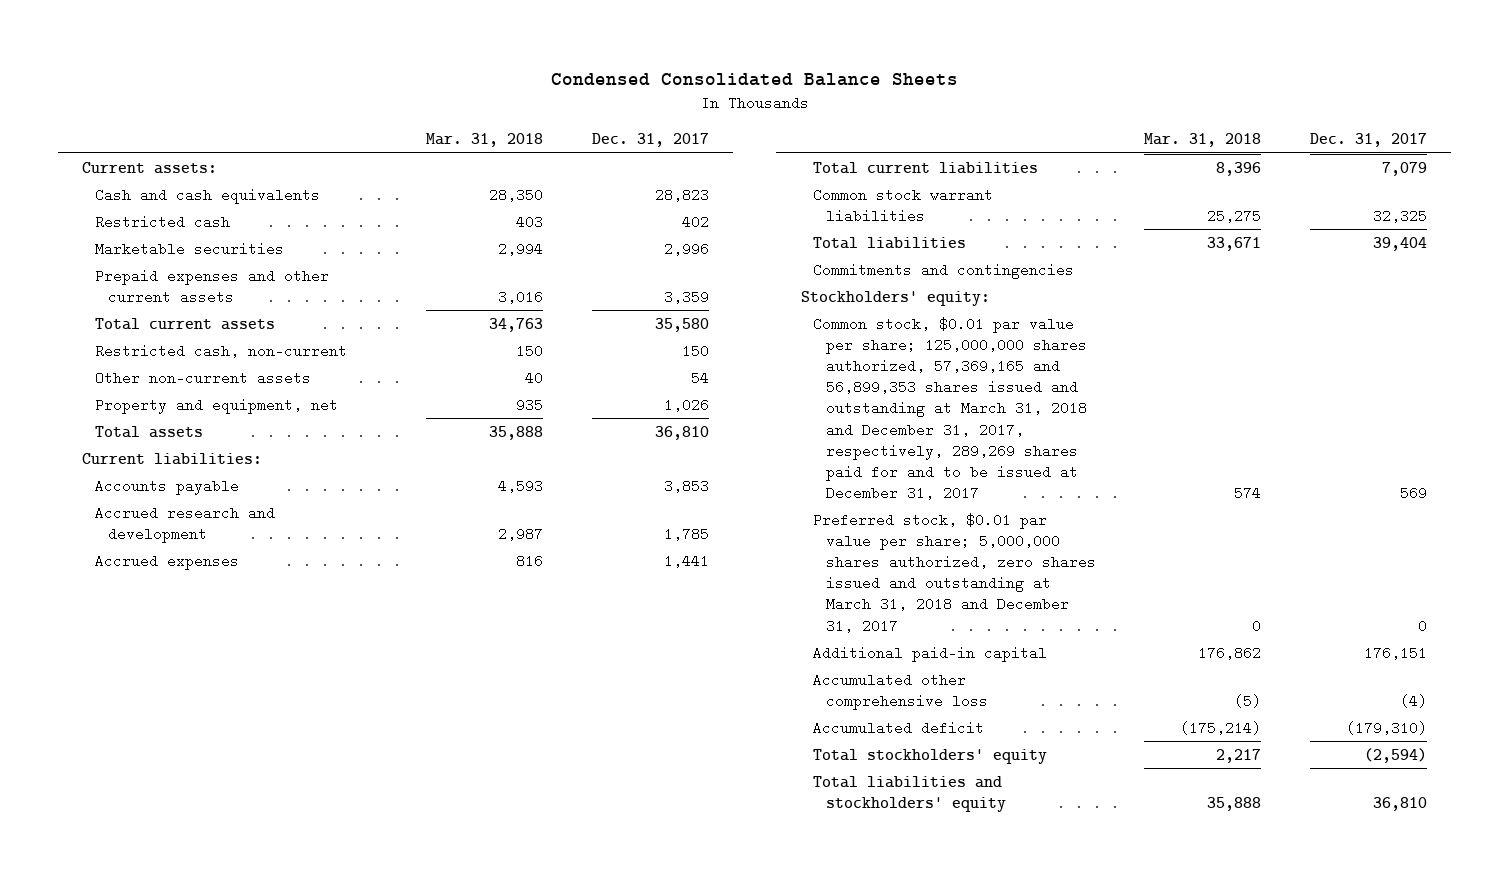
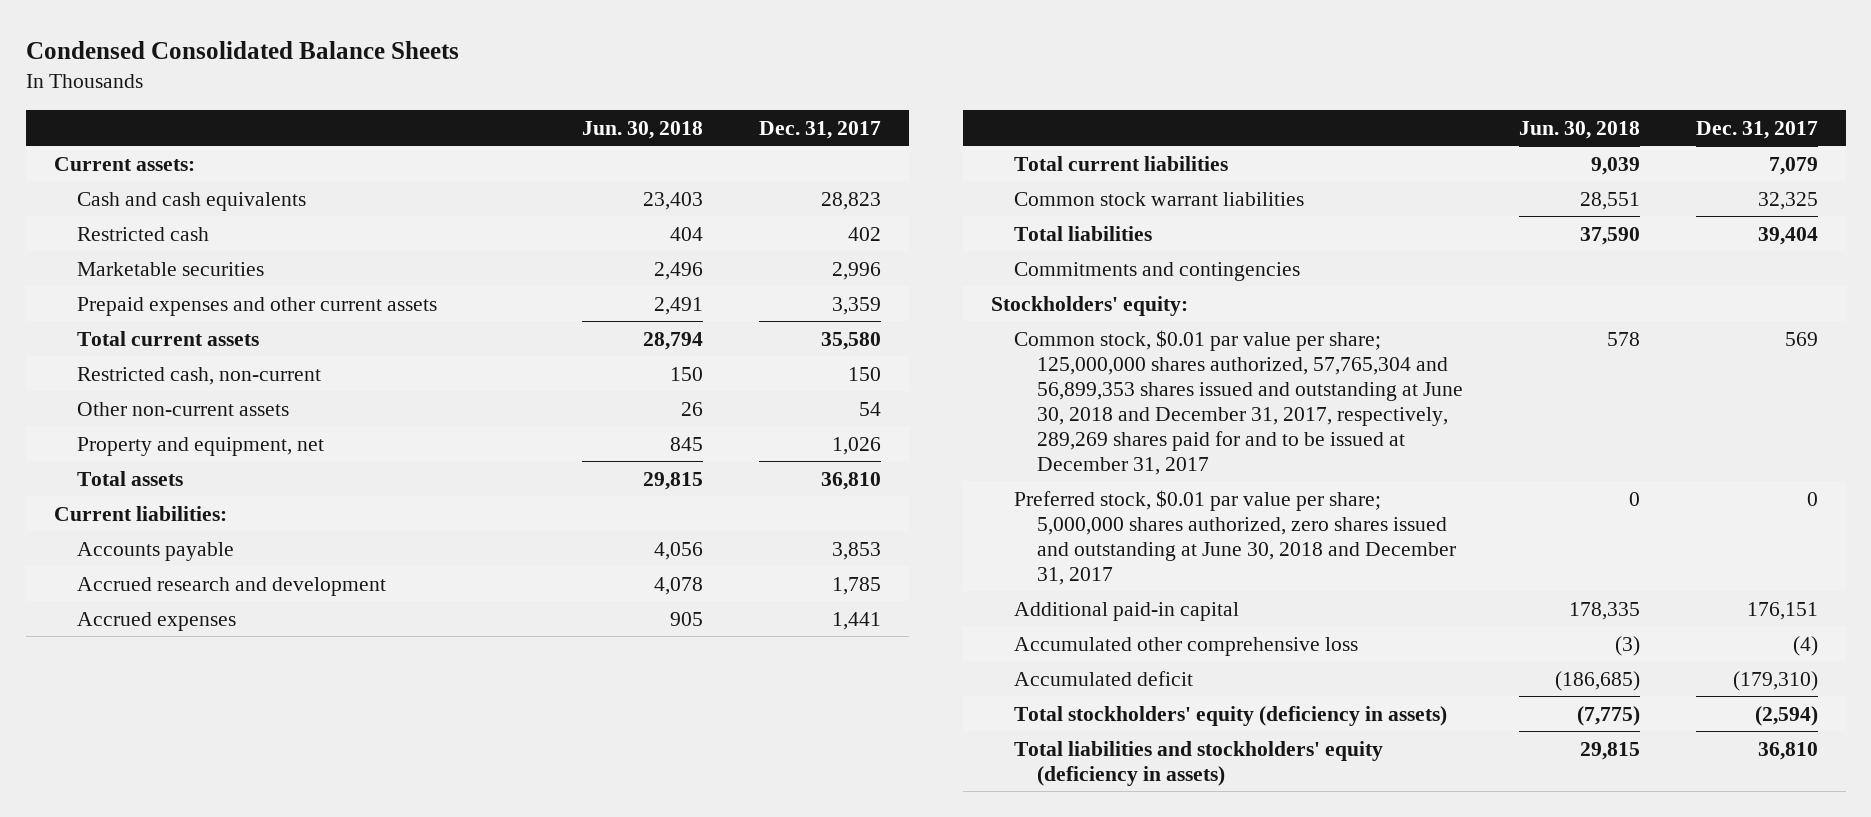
- | Mar. 31, 2018 | Dec. 31, 2017
+ | Jun. 30, 2018 | Dec. 31, 2017
- Common stock, $0.01 par value per share; 125,000,000 shares authorized, 57,369,165 and 56,899,353 shares issued and outstanding at March 31, 2018 and December 31, 2017, respectively, 289,269 shares paid for and to be issued at December 31, 2017 | 574 | 569
- Preferred stock, $0.01 par value per share; 5,000,000 shares authorized, zero shares issued and outstanding at March 31, 2018 and December 31, 2017 | 0 | 0
+ Common stock, $0.01 par value per share; 125,000,000 shares authorized, 57,765,304 and 56,899,353 shares issued and outstanding at June 30, 2018 and December 31, 2017, respectively, 289,269 shares paid for and to be issued at December 31, 2017 | 578 | 569
+ Preferred stock, $0.01 par value per share; 5,000,000 shares authorized, zero shares issued and outstanding at June 30, 2018 and December 31, 2017 | 0 | 0
- Total stockholders' equity | 2,217 | (2,594)
- Total liabilities and stockholders' equity | 35,888 | 36,810
+ Total stockholders' equity (deficiency in assets) | (7,775) | (2,594)
+ Total liabilities and stockholders' equity (deficiency in assets) | 29,815 | 36,810

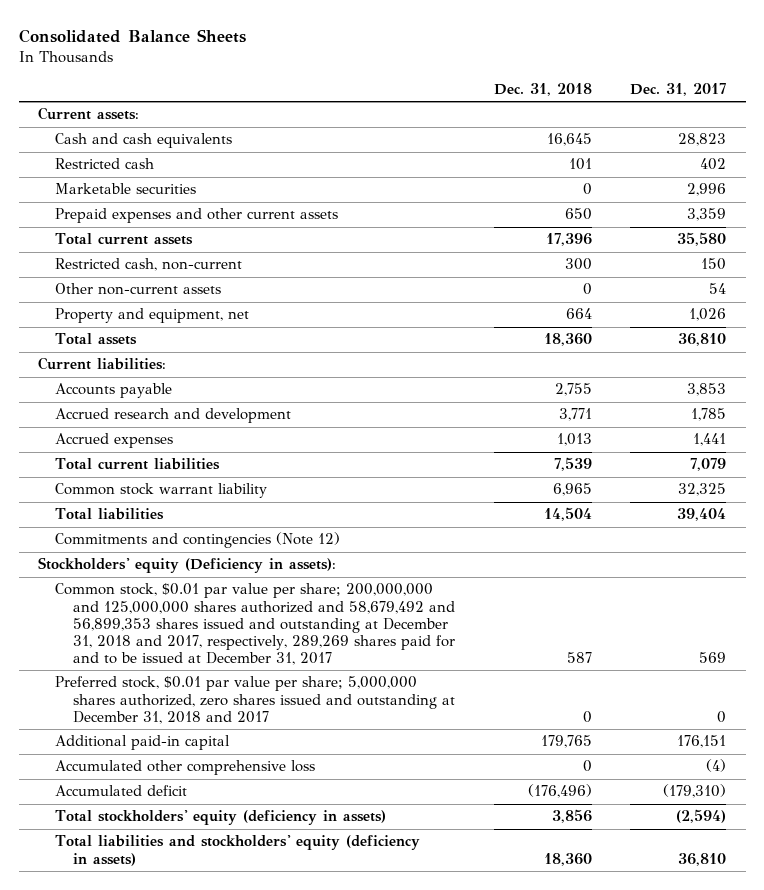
- Condensed Consolidated Balance Sheets
+ Consolidated Balance Sheets
- | Jun. 30, 2018 | Dec. 31, 2017
+ | Dec. 31, 2018 | Dec. 31, 2017
- Common stock warrant liabilities | 28,551 | 32,325
+ Common stock warrant liability | 6,965 | 32,325
- Commitments and contingencies
- Stockholders' equity:
- Common stock, $0.01 par value per share; 125,000,000 shares authorized, 57,765,304 and 56,899,353 shares issued and outstanding at June 30, 2018 and December 31, 2017, respectively, 289,269 shares paid for and to be issued at December 31, 2017 | 578 | 569
- Preferred stock, $0.01 par value per share; 5,000,000 shares authorized, zero shares issued and outstanding at June 30, 2018 and December 31, 2017 | 0 | 0
+ Commitments and contingencies (Note 12)
+ Stockholders' equity (Deficiency in assets):
+ Common stock, $0.01 par value per share; 200,000,000 and 125,000,000 shares authorized and 58,679,492 and 56,899,353 shares issued and outstanding at December 31, 2018 and 2017, respectively, 289,269 shares paid for and to be issued at December 31, 2017 | 587 | 569
+ Preferred stock, $0.01 par value per share; 5,000,000 shares authorized, zero shares issued and outstanding at December 31, 2018 and 2017 | 0 | 0

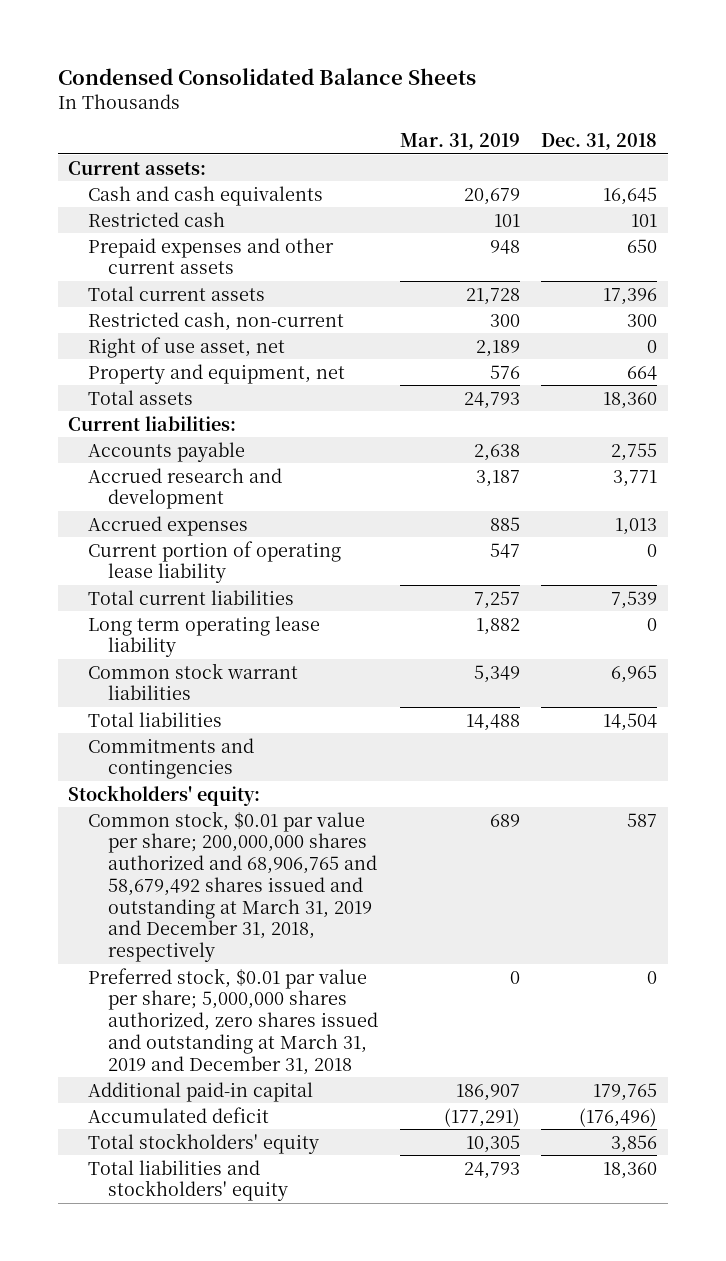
- Consolidated Balance Sheets
+ Condensed Consolidated Balance Sheets
- | Dec. 31, 2018 | Dec. 31, 2017
+ | Mar. 31, 2019 | Dec. 31, 2018
- Marketable securities | 0 | 2,996
- Other non-current assets | 0 | 54
+ Right of use asset, net | 2,189 | 0
+ Current portion of operating lease liability | 547 | 0
- Common stock warrant liability | 6,965 | 32,325
+ Long term operating lease liability | 1,882 | 0
+ Common stock warrant liabilities | 5,349 | 6,965
- Commitments and contingencies (Note 12)
- Stockholders' equity (Deficiency in assets):
- Common stock, $0.01 par value per share; 200,000,000 and 125,000,000 shares authorized and 58,679,492 and 56,899,353 shares issued and outstanding at December 31, 2018 and 2017, respectively, 289,269 shares paid for and to be issued at December 31, 2017 | 587 | 569
- Preferred stock, $0.01 par value per share; 5,000,000 shares authorized, zero shares issued and outstanding at December 31, 2018 and 2017 | 0 | 0
+ Commitments and contingencies
+ Stockholders' equity:
+ Common stock, $0.01 par value per share; 200,000,000 shares authorized and 68,906,765 and 58,679,492 shares issued and outstanding at March 31, 2019 and December 31, 2018, respectively | 689 | 587
+ Preferred stock, $0.01 par value per share; 5,000,000 shares authorized, zero shares issued and outstanding at March 31, 2019 and December 31, 2018 | 0 | 0
- Accumulated other comprehensive loss | 0 | (4)
- Total stockholders' equity (deficiency in assets) | 3,856 | (2,594)
- Total liabilities and stockholders' equity (deficiency in assets) | 18,360 | 36,810
+ Total stockholders' equity | 10,305 | 3,856
+ Total liabilities and stockholders' equity | 24,793 | 18,360

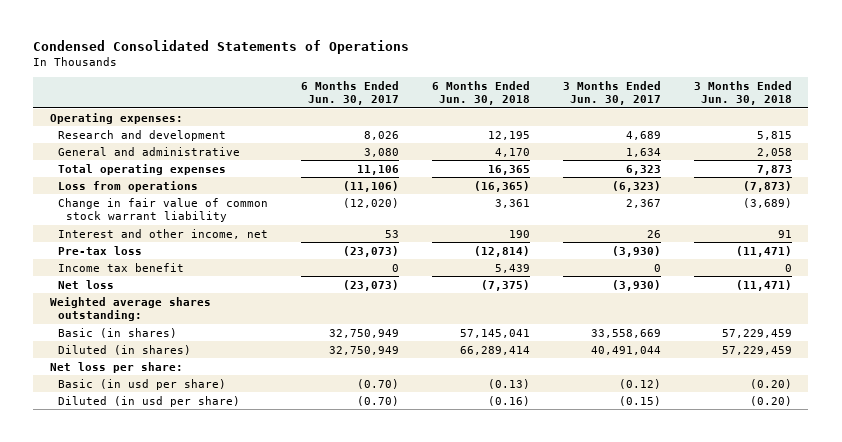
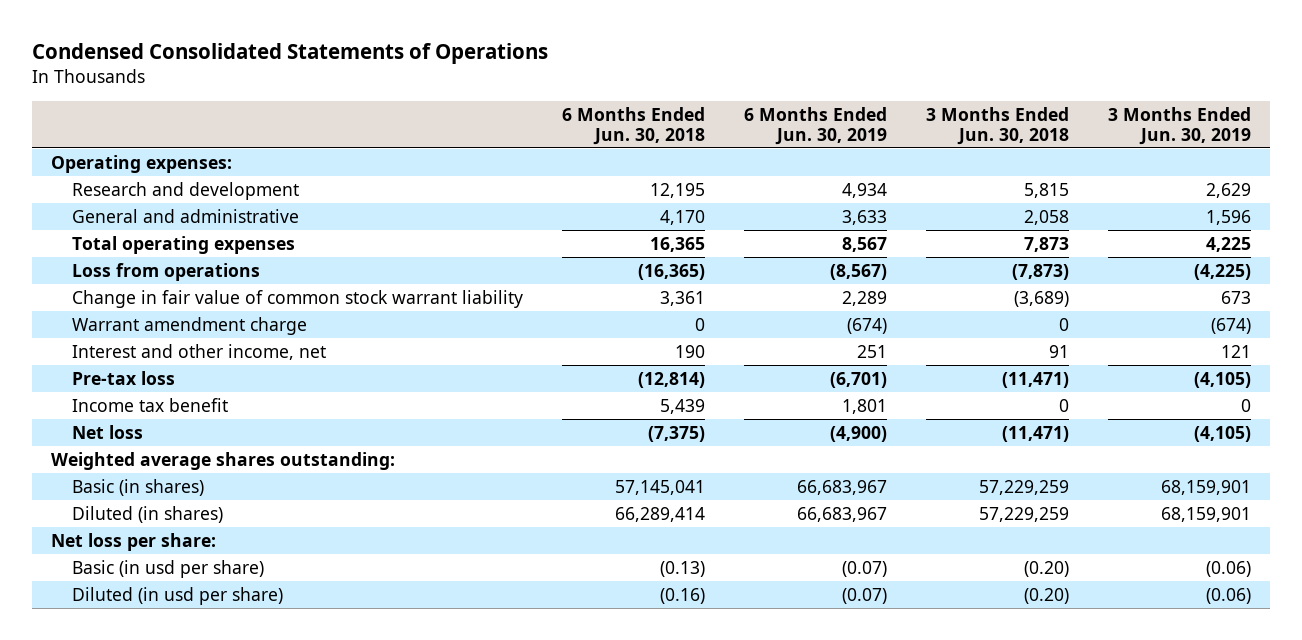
- | 6 Months Ended Jun. 30, 2017 | 6 Months Ended Jun. 30, 2018 | 3 Months Ended Jun. 30, 2017 | 3 Months Ended Jun. 30, 2018
+ | 6 Months Ended Jun. 30, 2018 | 6 Months Ended Jun. 30, 2019 | 3 Months Ended Jun. 30, 2018 | 3 Months Ended Jun. 30, 2019
+ Warrant amendment charge | 0 | (674) | 0 | (674)
- Basic (in shares) | 32,750,949 | 57,145,041 | 33,558,669 | 57,229,459
- Diluted (in shares) | 32,750,949 | 66,289,414 | 40,491,044 | 57,229,459
+ Basic (in shares) | 57,145,041 | 66,683,967 | 57,229,259 | 68,159,901
+ Diluted (in shares) | 66,289,414 | 66,683,967 | 57,229,259 | 68,159,901

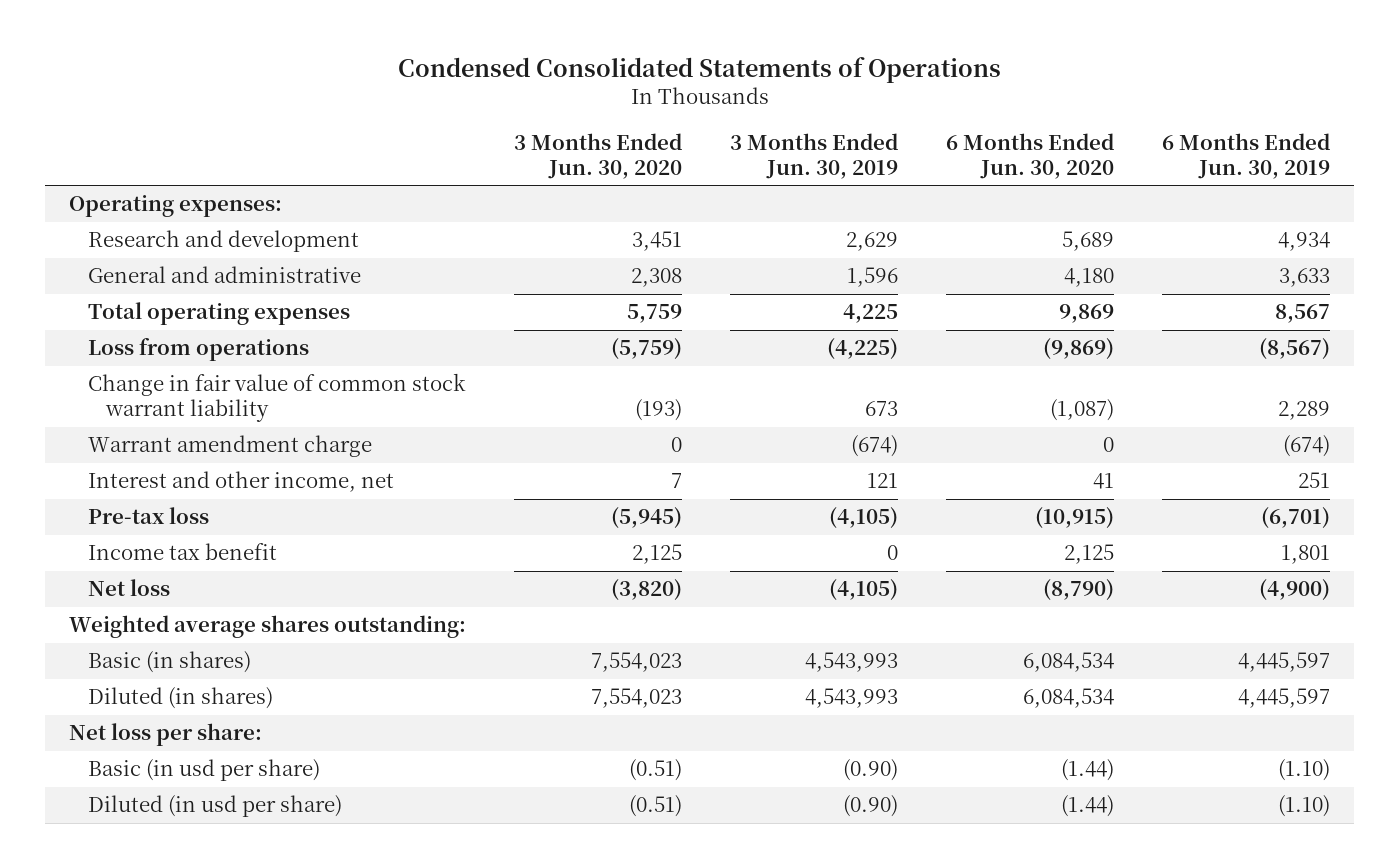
- | 6 Months Ended Jun. 30, 2018 | 6 Months Ended Jun. 30, 2019 | 3 Months Ended Jun. 30, 2018 | 3 Months Ended Jun. 30, 2019
+ | 3 Months Ended Jun. 30, 2020 | 3 Months Ended Jun. 30, 2019 | 6 Months Ended Jun. 30, 2020 | 6 Months Ended Jun. 30, 2019
- Basic (in shares) | 57,145,041 | 66,683,967 | 57,229,259 | 68,159,901
- Diluted (in shares) | 66,289,414 | 66,683,967 | 57,229,259 | 68,159,901
+ Basic (in shares) | 7,554,023 | 4,543,993 | 6,084,534 | 4,445,597
+ Diluted (in shares) | 7,554,023 | 4,543,993 | 6,084,534 | 4,445,597
- Basic (in usd per share) | (0.13) | (0.07) | (0.20) | (0.06)
- Diluted (in usd per share) | (0.16) | (0.07) | (0.20) | (0.06)
+ Basic (in usd per share) | (0.51) | (0.90) | (1.44) | (1.10)
+ Diluted (in usd per share) | (0.51) | (0.90) | (1.44) | (1.10)

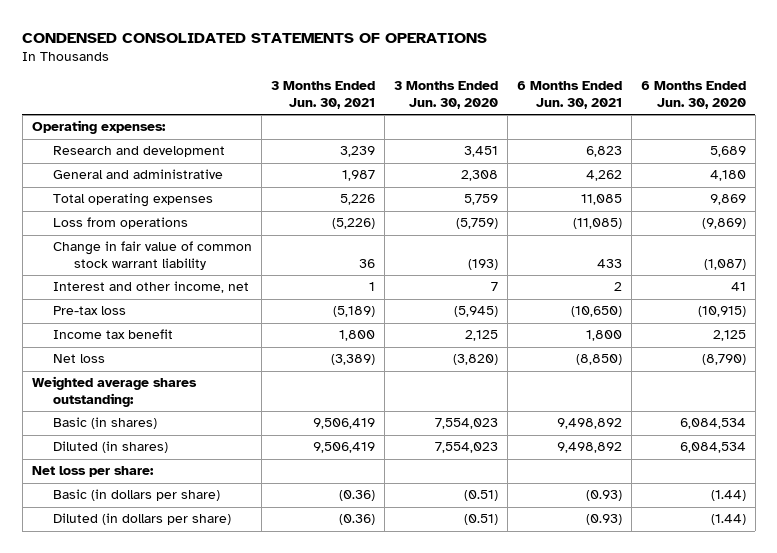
- Condensed Consolidated Statements of Operations
+ CONDENSED CONSOLIDATED STATEMENTS OF OPERATIONS
- | 3 Months Ended Jun. 30, 2020 | 3 Months Ended Jun. 30, 2019 | 6 Months Ended Jun. 30, 2020 | 6 Months Ended Jun. 30, 2019
+ | 3 Months Ended Jun. 30, 2021 | 3 Months Ended Jun. 30, 2020 | 6 Months Ended Jun. 30, 2021 | 6 Months Ended Jun. 30, 2020
- Warrant amendment charge | 0 | (674) | 0 | (674)
- Basic (in usd per share) | (0.51) | (0.90) | (1.44) | (1.10)
- Diluted (in usd per share) | (0.51) | (0.90) | (1.44) | (1.10)
+ Basic (in dollars per share) | (0.36) | (0.51) | (0.93) | (1.44)
+ Diluted (in dollars per share) | (0.36) | (0.51) | (0.93) | (1.44)

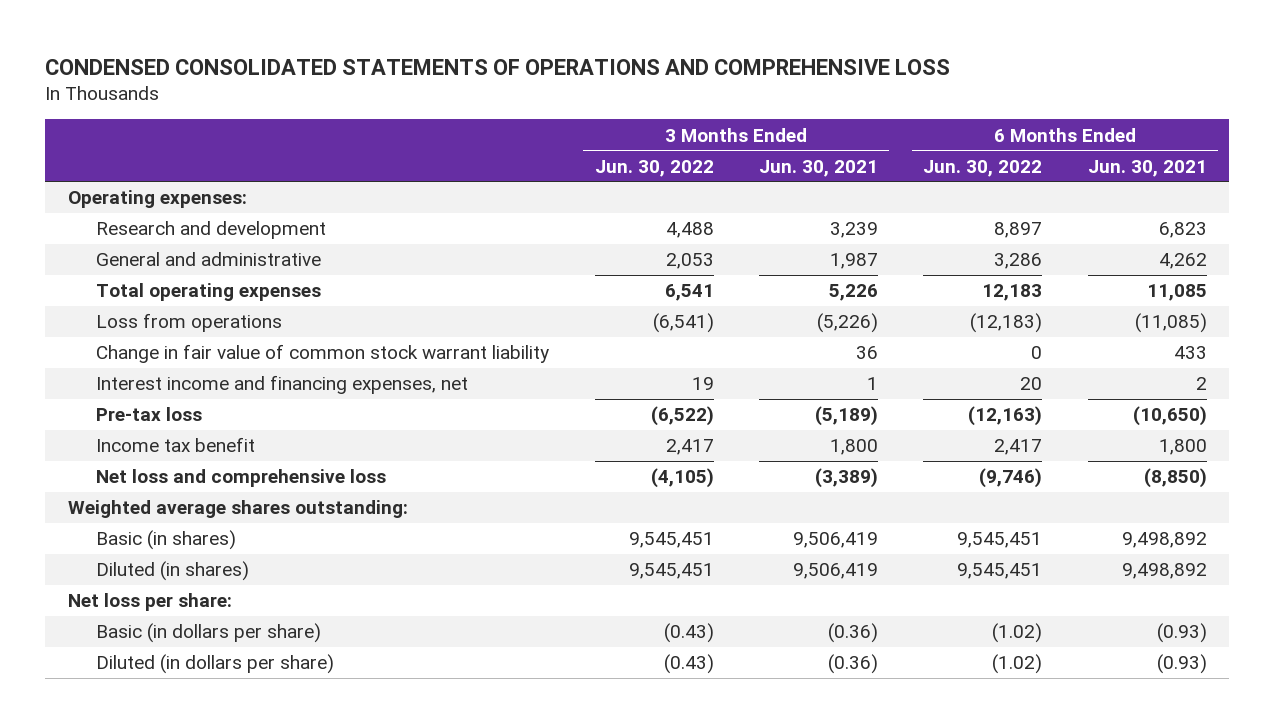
- CONDENSED CONSOLIDATED STATEMENTS OF OPERATIONS
+ CONDENSED CONSOLIDATED STATEMENTS OF OPERATIONS AND COMPREHENSIVE LOSS
- | 3 Months Ended Jun. 30, 2021 | 3 Months Ended Jun. 30, 2020 | 6 Months Ended Jun. 30, 2021 | 6 Months Ended Jun. 30, 2020
+ | 3 Months Ended Jun. 30, 2022 | 3 Months Ended Jun. 30, 2021 | 6 Months Ended Jun. 30, 2022 | 6 Months Ended Jun. 30, 2021
- Interest and other income, net | 1 | 7 | 2 | 41
+ Interest income and financing expenses, net | 19 | 1 | 20 | 2
- Net loss | (3,389) | (3,820) | (8,850) | (8,790)
+ Net loss and comprehensive loss | (4,105) | (3,389) | (9,746) | (8,850)

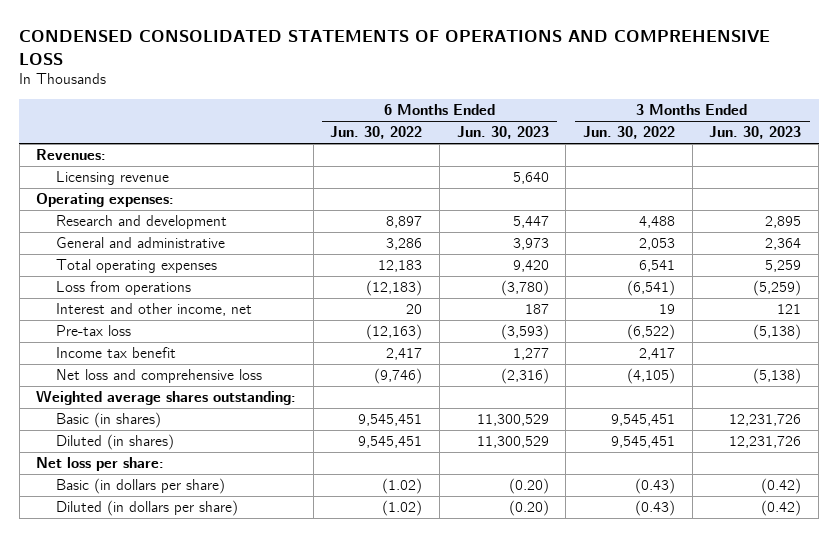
- | 3 Months Ended Jun. 30, 2022 | 3 Months Ended Jun. 30, 2021 | 6 Months Ended Jun. 30, 2022 | 6 Months Ended Jun. 30, 2021
+ | 6 Months Ended Jun. 30, 2022 | 6 Months Ended Jun. 30, 2023 | 3 Months Ended Jun. 30, 2022 | 3 Months Ended Jun. 30, 2023
+ Revenues:
+ Licensing revenue | | 5,640 | |
- Change in fair value of common stock warrant liability | | 36 | 0 | 433
- Interest income and financing expenses, net | 19 | 1 | 20 | 2
+ Interest and other income, net | 20 | 187 | 19 | 121

